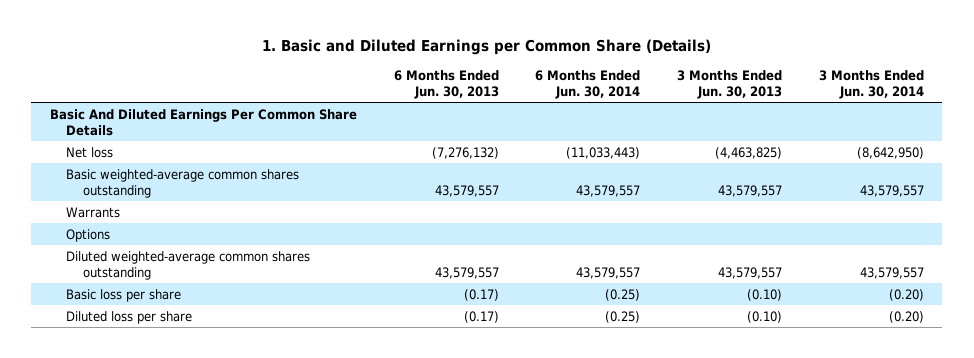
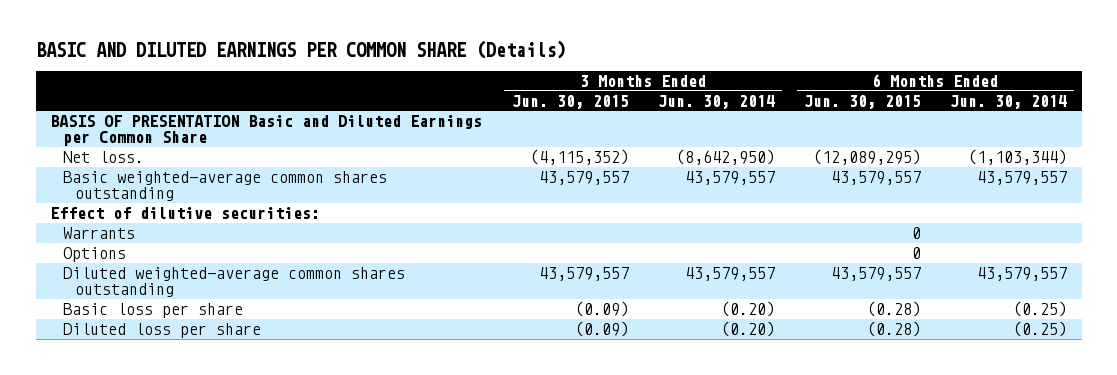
- 1. Basic and Diluted Earnings per Common Share (Details)
+ BASIC AND DILUTED EARNINGS PER COMMON SHARE (Details)
- | 6 Months Ended Jun. 30, 2013 | 6 Months Ended Jun. 30, 2014 | 3 Months Ended Jun. 30, 2013 | 3 Months Ended Jun. 30, 2014
+ | 3 Months Ended Jun. 30, 2015 | 3 Months Ended Jun. 30, 2014 | 6 Months Ended Jun. 30, 2015 | 6 Months Ended Jun. 30, 2014
- Basic And Diluted Earnings Per Common Share Details
- Net loss | (7,276,132) | (11,033,443) | (4,463,825) | (8,642,950)
+ BASIS OF PRESENTATION Basic and Diluted Earnings per Common Share
+ Net loss. | (4,115,352) | (8,642,950) | (12,089,295) | (1,103,344)
+ Effect of dilutive securities:

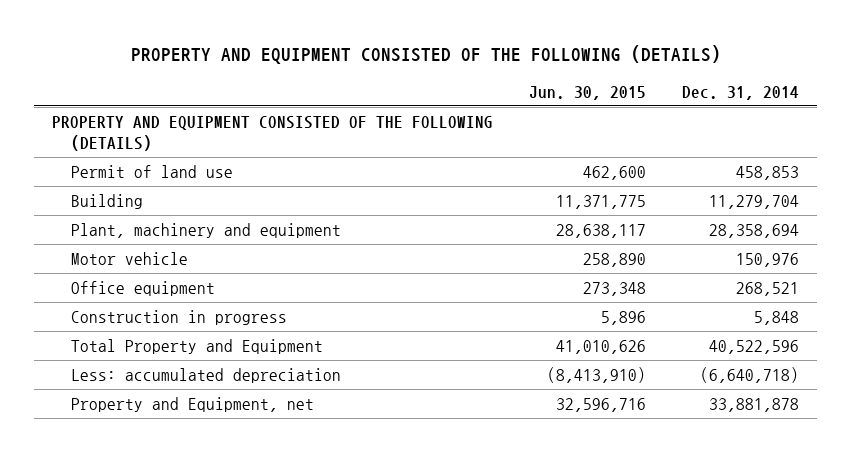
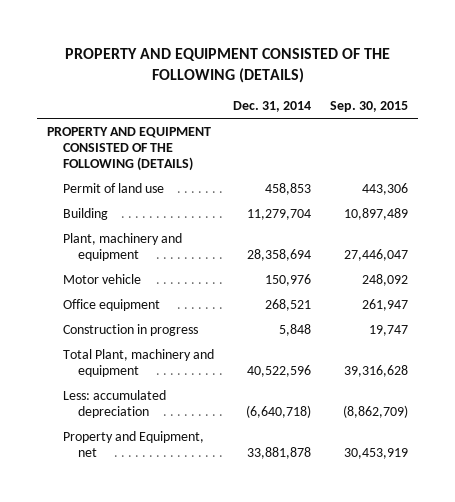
- | Jun. 30, 2015 | Dec. 31, 2014
+ | Dec. 31, 2014 | Sep. 30, 2015
- Total Property and Equipment | 41,010,626 | 40,522,596
+ Total Plant, machinery and equipment | 40,522,596 | 39,316,628

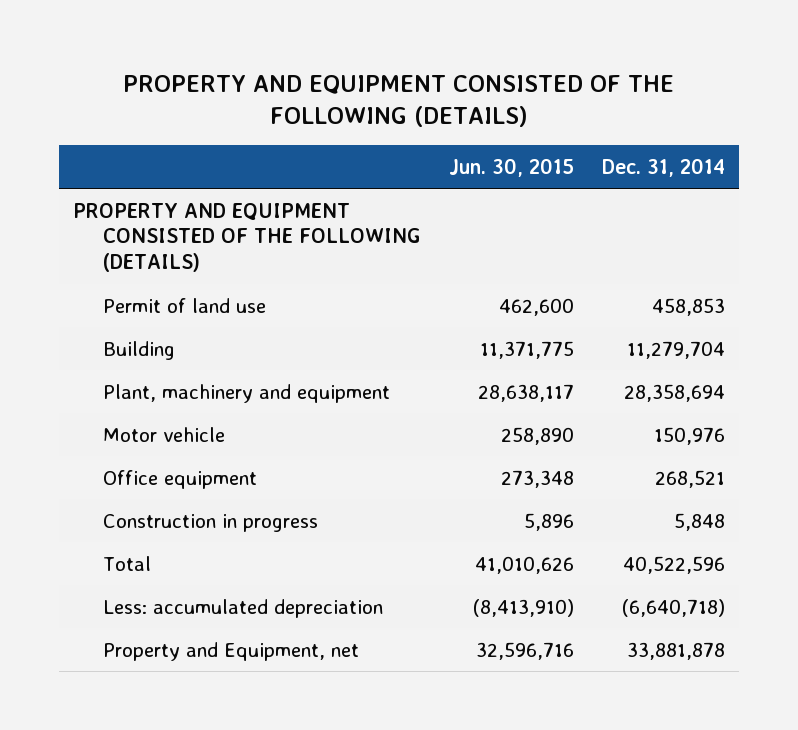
- | Dec. 31, 2014 | Sep. 30, 2015
+ | Jun. 30, 2015 | Dec. 31, 2014
- Total Plant, machinery and equipment | 40,522,596 | 39,316,628
+ Total | 41,010,626 | 40,522,596

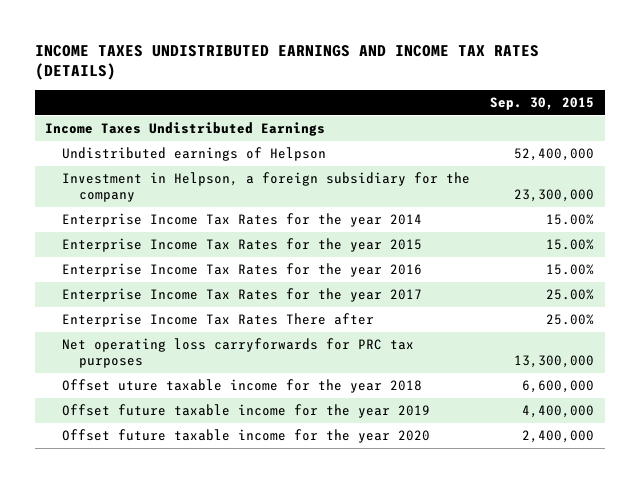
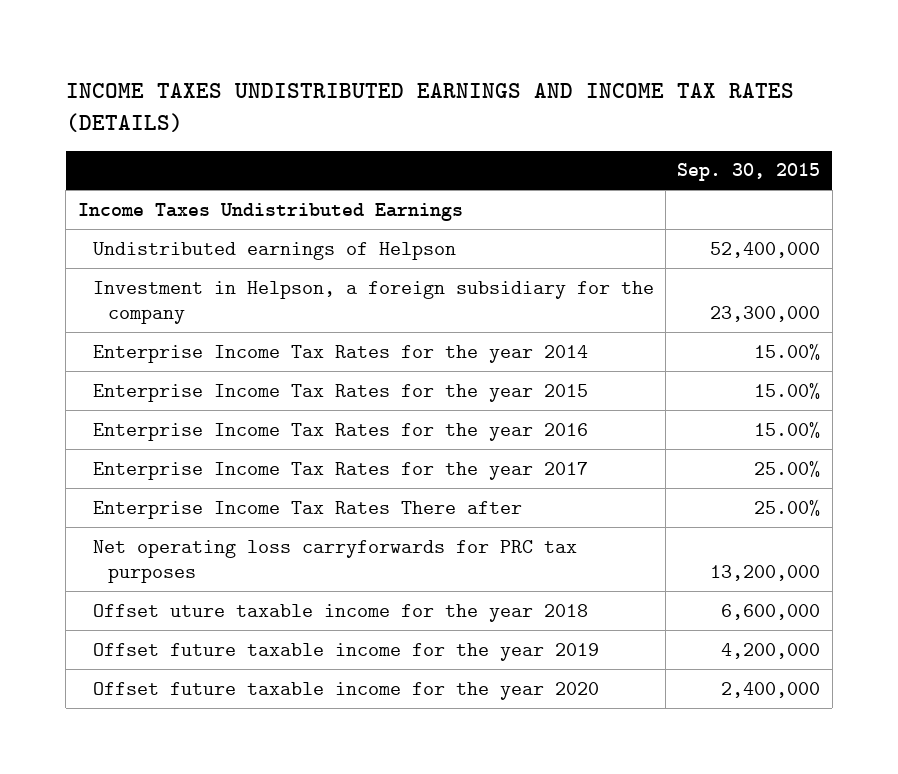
- Net operating loss carryforwards for PRC tax purposes | 13,300,000
+ Net operating loss carryforwards for PRC tax purposes | 13,200,000
- Offset future taxable income for the year 2019 | 4,400,000
+ Offset future taxable income for the year 2019 | 4,200,000

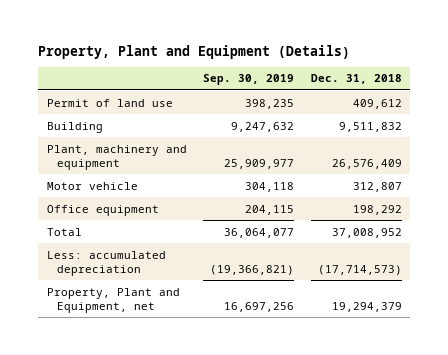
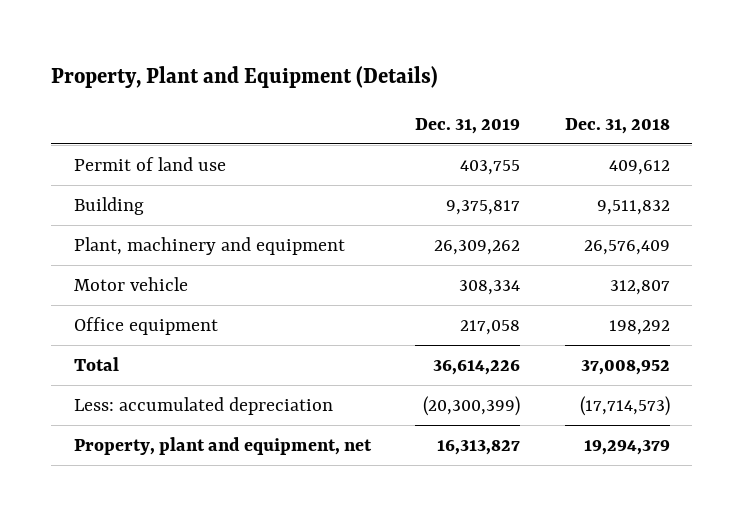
- | Sep. 30, 2019 | Dec. 31, 2018
+ | Dec. 31, 2019 | Dec. 31, 2018
- Property, Plant and Equipment, net | 16,697,256 | 19,294,379
+ Property, plant and equipment, net | 16,313,827 | 19,294,379

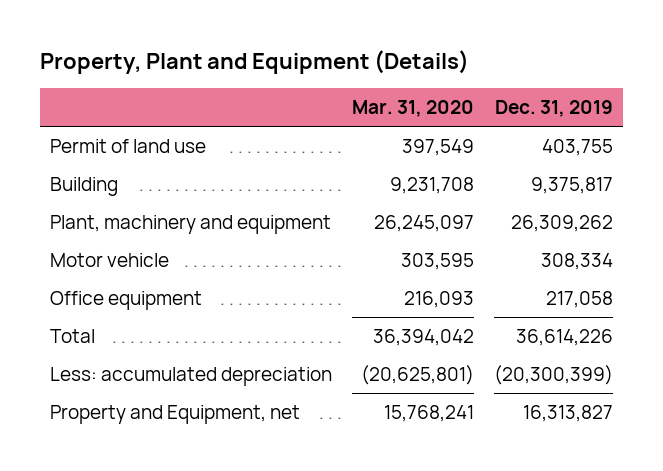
- | Dec. 31, 2019 | Dec. 31, 2018
+ | Mar. 31, 2020 | Dec. 31, 2019
- Property, plant and equipment, net | 16,313,827 | 19,294,379
+ Property and Equipment, net | 15,768,241 | 16,313,827

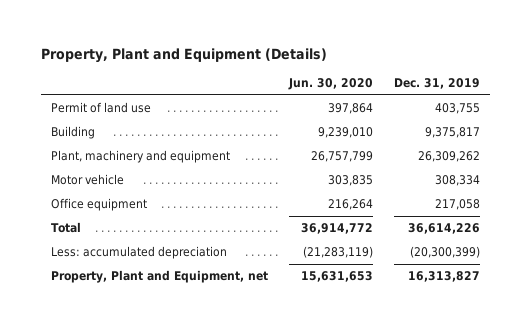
- | Mar. 31, 2020 | Dec. 31, 2019
+ | Jun. 30, 2020 | Dec. 31, 2019
- Property and Equipment, net | 15,768,241 | 16,313,827
+ Property, Plant and Equipment, net | 15,631,653 | 16,313,827

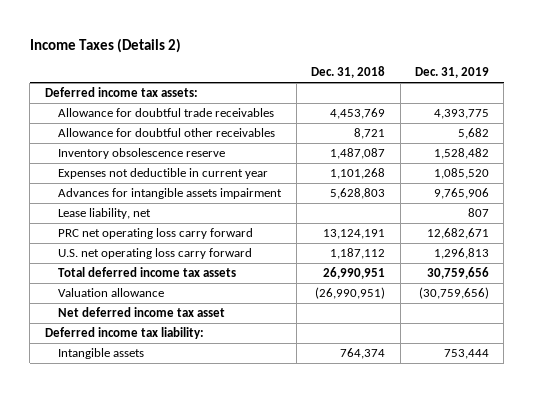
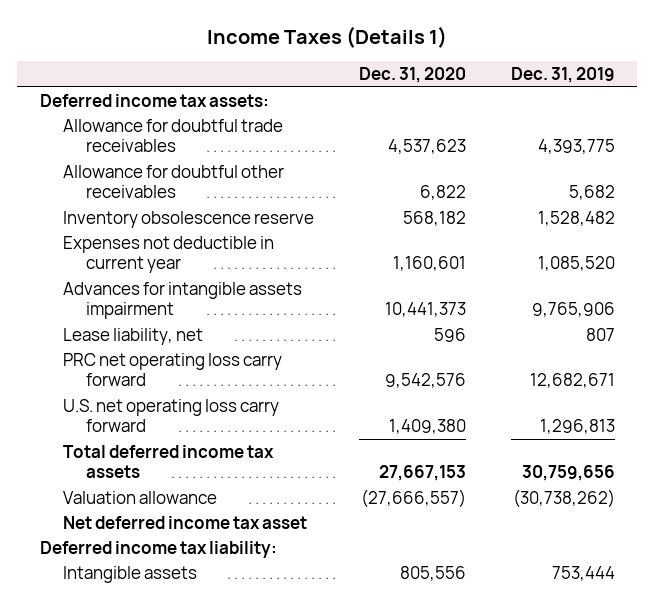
- Income Taxes (Details 2)
+ Income Taxes (Details 1)
- | Dec. 31, 2018 | Dec. 31, 2019
+ | Dec. 31, 2020 | Dec. 31, 2019
- Valuation allowance | (26,990,951) | (30,759,656)
+ Valuation allowance | (27,666,557) | (30,738,262)

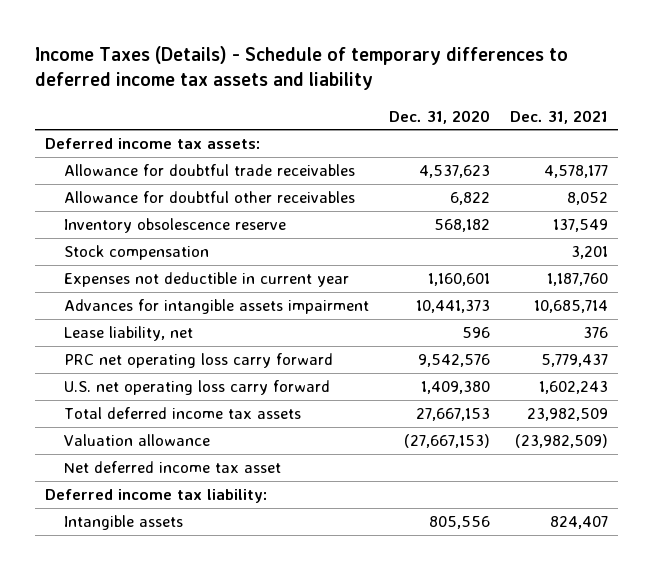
- Income Taxes (Details 1)
+ Income Taxes (Details) - Schedule of temporary differences to deferred income tax assets and liability
- | Dec. 31, 2020 | Dec. 31, 2019
+ | Dec. 31, 2020 | Dec. 31, 2021
+ Stock compensation | | 3,201
- Valuation allowance | (27,666,557) | (30,738,262)
+ Valuation allowance | (27,667,153) | (23,982,509)

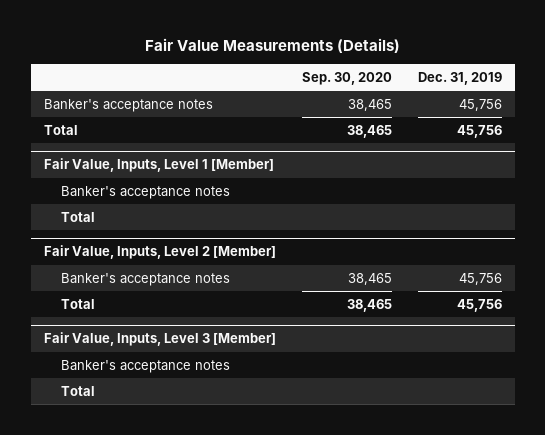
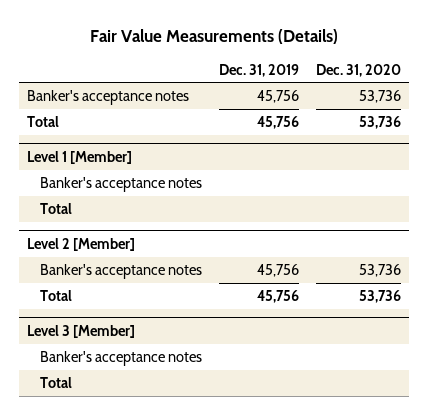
- | Sep. 30, 2020 | Dec. 31, 2019
+ | Dec. 31, 2019 | Dec. 31, 2020
- Fair Value, Inputs, Level 1 [Member]
+ Level 1 [Member]
- Fair Value, Inputs, Level 2 [Member]
+ Level 2 [Member]
- Fair Value, Inputs, Level 3 [Member]
+ Level 3 [Member]

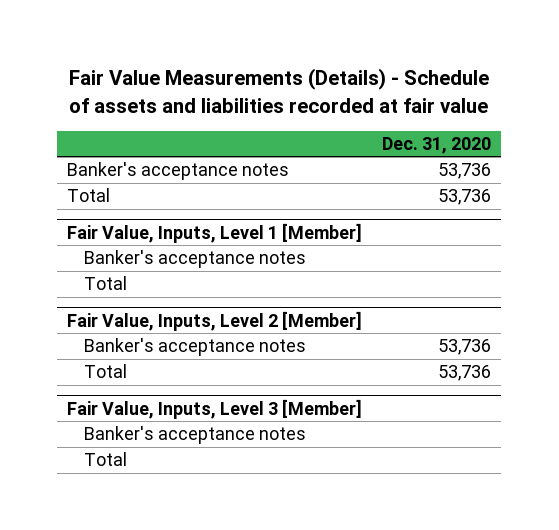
- Fair Value Measurements (Details)
+ Fair Value Measurements (Details) - Schedule of assets and liabilities recorded at fair value
- | Dec. 31, 2019 | Dec. 31, 2020
+ | Dec. 31, 2020
- Level 1 [Member]
+ Fair Value, Inputs, Level 1 [Member]
- Level 2 [Member]
+ Fair Value, Inputs, Level 2 [Member]
- Level 3 [Member]
+ Fair Value, Inputs, Level 3 [Member]

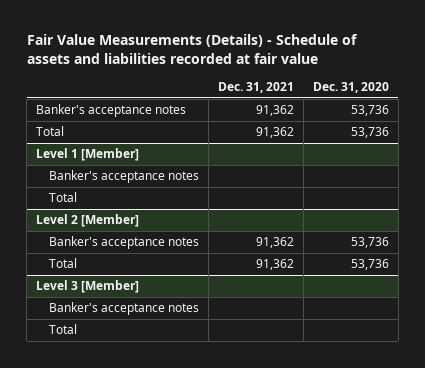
- | Dec. 31, 2020
+ | Dec. 31, 2021 | Dec. 31, 2020
- Fair Value, Inputs, Level 1 [Member]
+ Level 1 [Member]
- Fair Value, Inputs, Level 2 [Member]
+ Level 2 [Member]
- Fair Value, Inputs, Level 3 [Member]
+ Level 3 [Member]

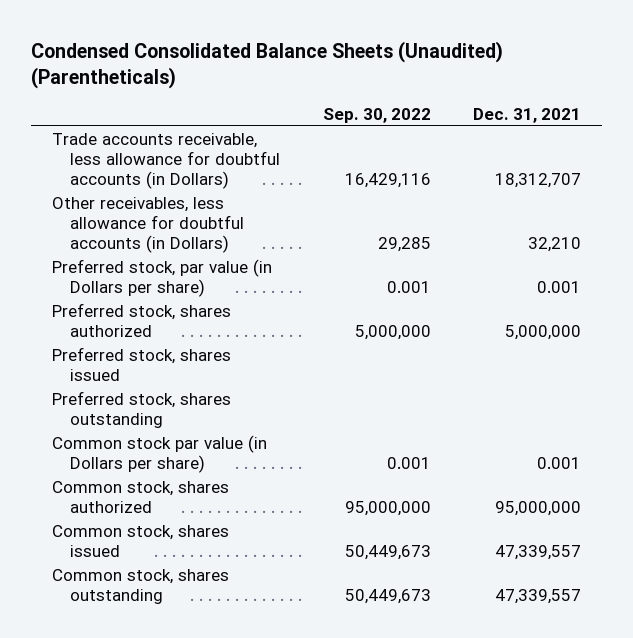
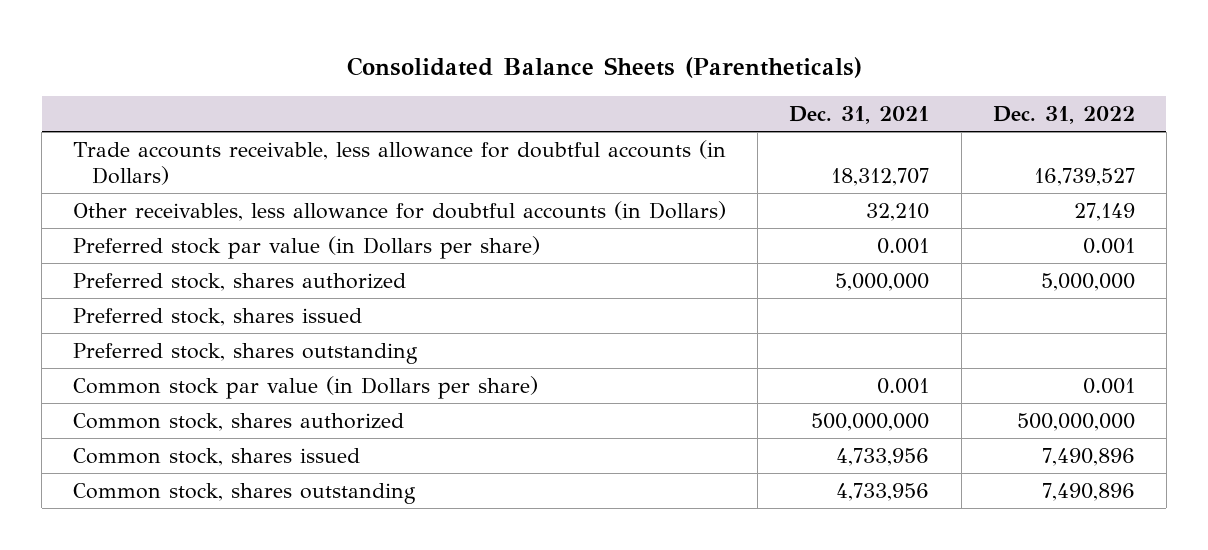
- Condensed Consolidated Balance Sheets (Unaudited) (Parentheticals)
+ Consolidated Balance Sheets (Parentheticals)
- | Sep. 30, 2022 | Dec. 31, 2021
+ | Dec. 31, 2021 | Dec. 31, 2022
- Preferred stock, par value (in Dollars per share) | 0.001 | 0.001
+ Preferred stock par value (in Dollars per share) | 0.001 | 0.001
- Common stock, shares authorized | 95,000,000 | 95,000,000
- Common stock, shares issued | 50,449,673 | 47,339,557
- Common stock, shares outstanding | 50,449,673 | 47,339,557
+ Common stock, shares authorized | 500,000,000 | 500,000,000
+ Common stock, shares issued | 4,733,956 | 7,490,896
+ Common stock, shares outstanding | 4,733,956 | 7,490,896

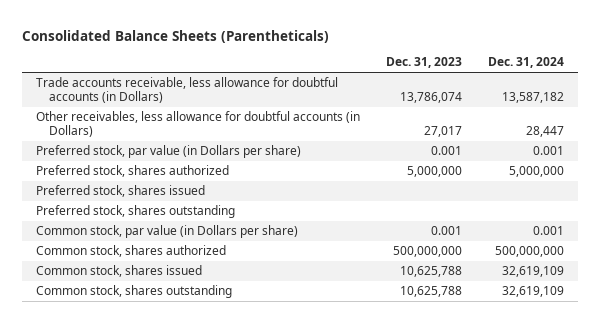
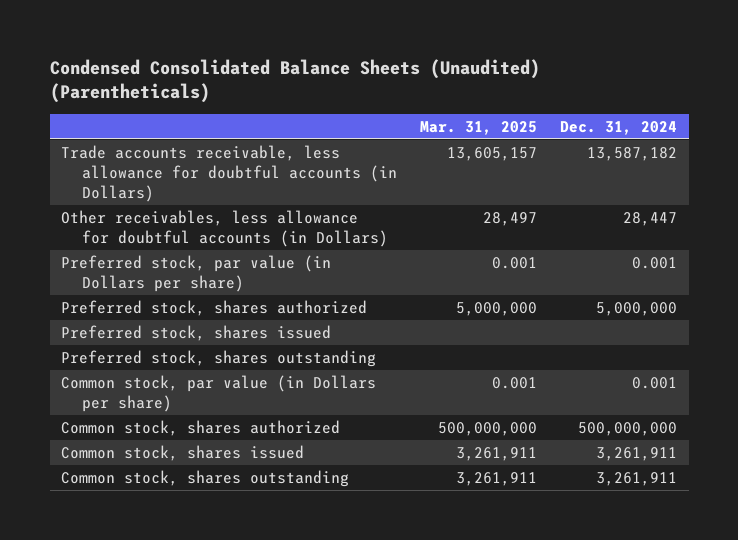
- Consolidated Balance Sheets (Parentheticals)
+ Condensed Consolidated Balance Sheets (Unaudited) (Parentheticals)
- | Dec. 31, 2023 | Dec. 31, 2024
+ | Mar. 31, 2025 | Dec. 31, 2024
- Common stock, shares issued | 10,625,788 | 32,619,109
- Common stock, shares outstanding | 10,625,788 | 32,619,109
+ Common stock, shares issued | 3,261,911 | 3,261,911
+ Common stock, shares outstanding | 3,261,911 | 3,261,911

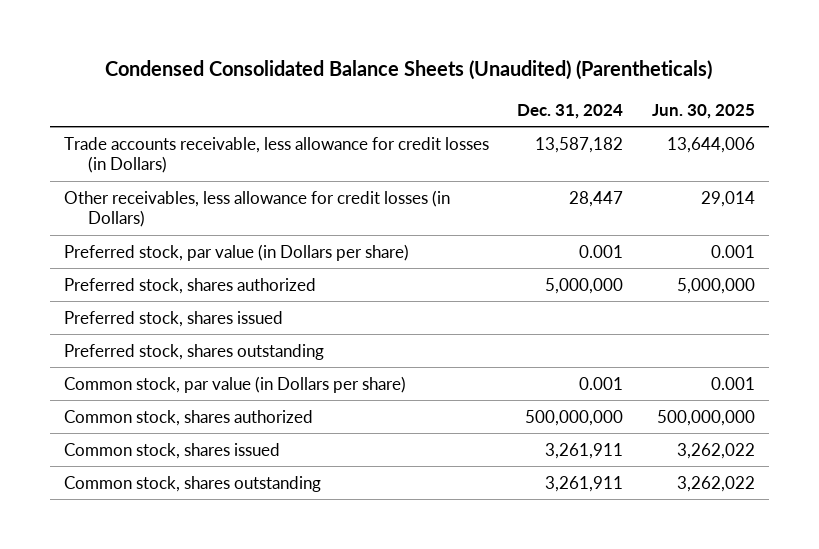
- | Mar. 31, 2025 | Dec. 31, 2024
+ | Dec. 31, 2024 | Jun. 30, 2025
- Trade accounts receivable, less allowance for doubtful accounts (in Dollars) | 13,605,157 | 13,587,182
- Other receivables, less allowance for doubtful accounts (in Dollars) | 28,497 | 28,447
+ Trade accounts receivable, less allowance for credit losses (in Dollars) | 13,587,182 | 13,644,006
+ Other receivables, less allowance for credit losses (in Dollars) | 28,447 | 29,014

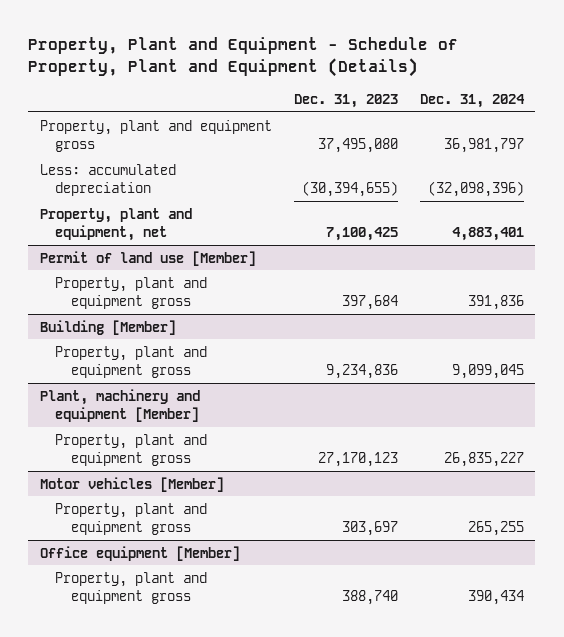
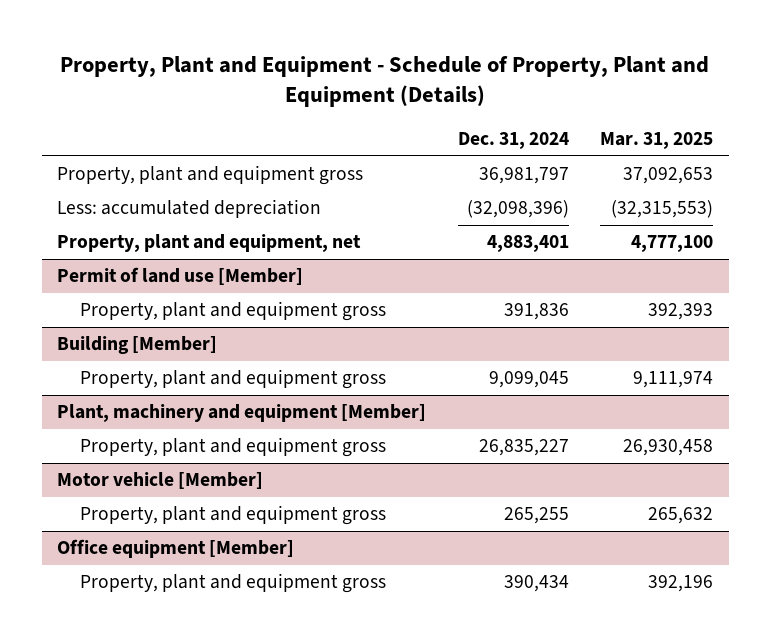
- | Dec. 31, 2023 | Dec. 31, 2024
+ | Dec. 31, 2024 | Mar. 31, 2025
- Motor vehicles [Member]
+ Motor vehicle [Member]

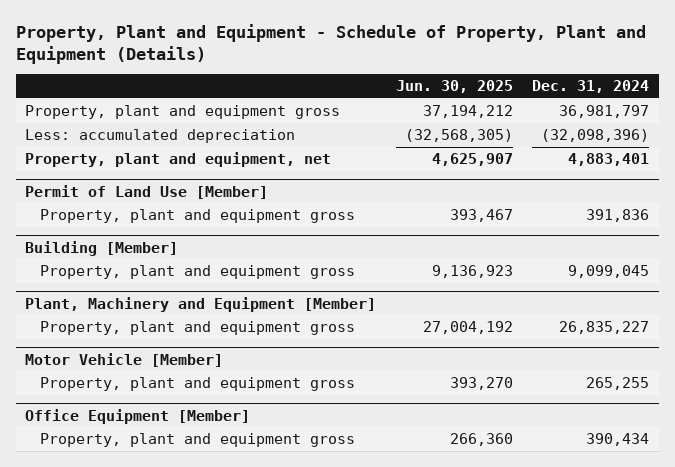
- | Dec. 31, 2024 | Mar. 31, 2025
+ | Jun. 30, 2025 | Dec. 31, 2024
- Permit of land use [Member]
+ Permit of Land Use [Member]
- Plant, machinery and equipment [Member]
+ Plant, Machinery and Equipment [Member]
- Motor vehicle [Member]
+ Motor Vehicle [Member]
- Office equipment [Member]
+ Office Equipment [Member]

